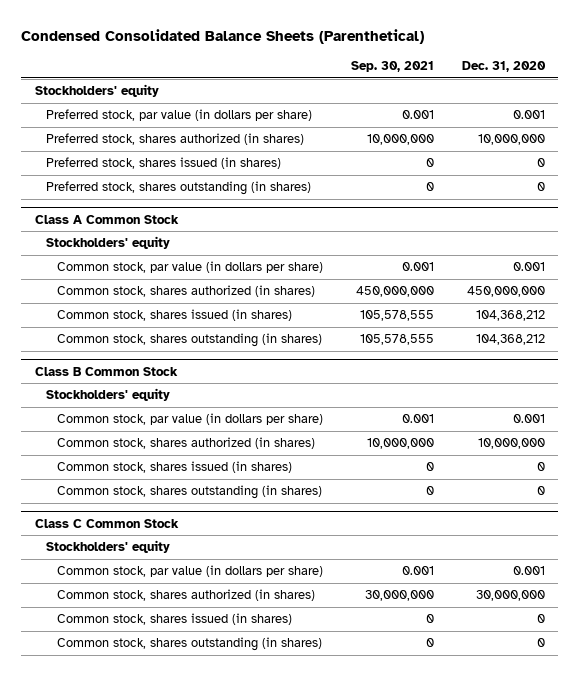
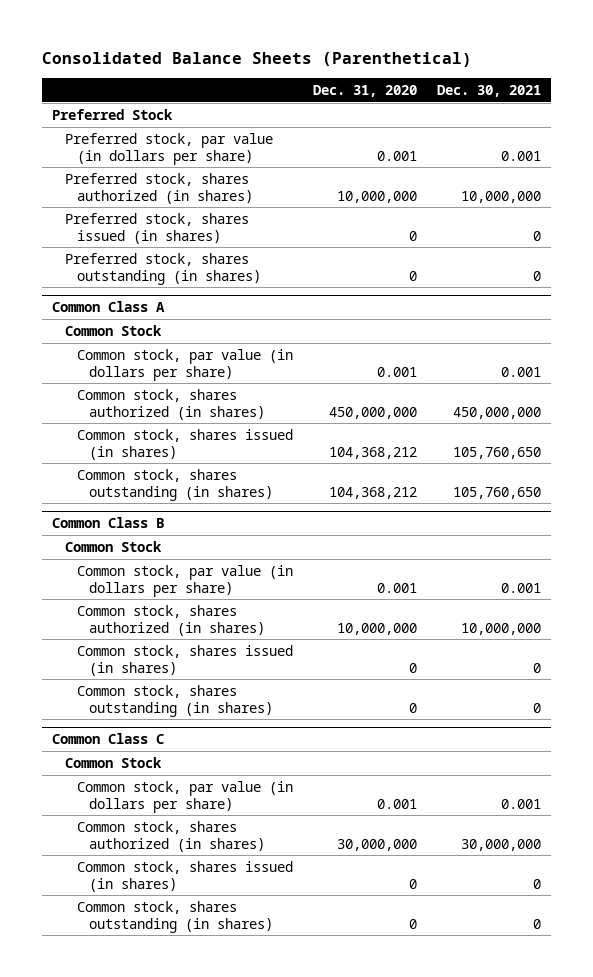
- Condensed Consolidated Balance Sheets (Parenthetical)
+ Consolidated Balance Sheets (Parenthetical)
- | Sep. 30, 2021 | Dec. 31, 2020
+ | Dec. 31, 2020 | Dec. 30, 2021
- Stockholders' equity
+ Preferred Stock
- Class A Common Stock
- Stockholders' equity
+ Common Class A
+ Common Stock
- Class B Common Stock
- Stockholders' equity
+ Common Class B
+ Common Stock
- Class C Common Stock
- Stockholders' equity
+ Common Class C
+ Common Stock

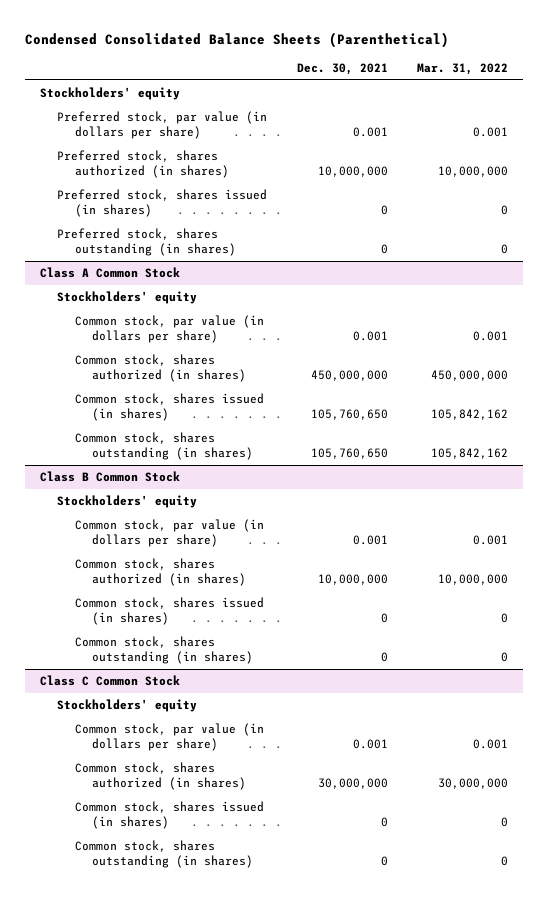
- Consolidated Balance Sheets (Parenthetical)
+ Condensed Consolidated Balance Sheets (Parenthetical)
- | Dec. 31, 2020 | Dec. 30, 2021
+ | Dec. 30, 2021 | Mar. 31, 2022
- Preferred Stock
+ Stockholders' equity
- Common Class A
- Common Stock
+ Class A Common Stock
+ Stockholders' equity
- Common Class B
- Common Stock
+ Class B Common Stock
+ Stockholders' equity
- Common Class C
- Common Stock
+ Class C Common Stock
+ Stockholders' equity

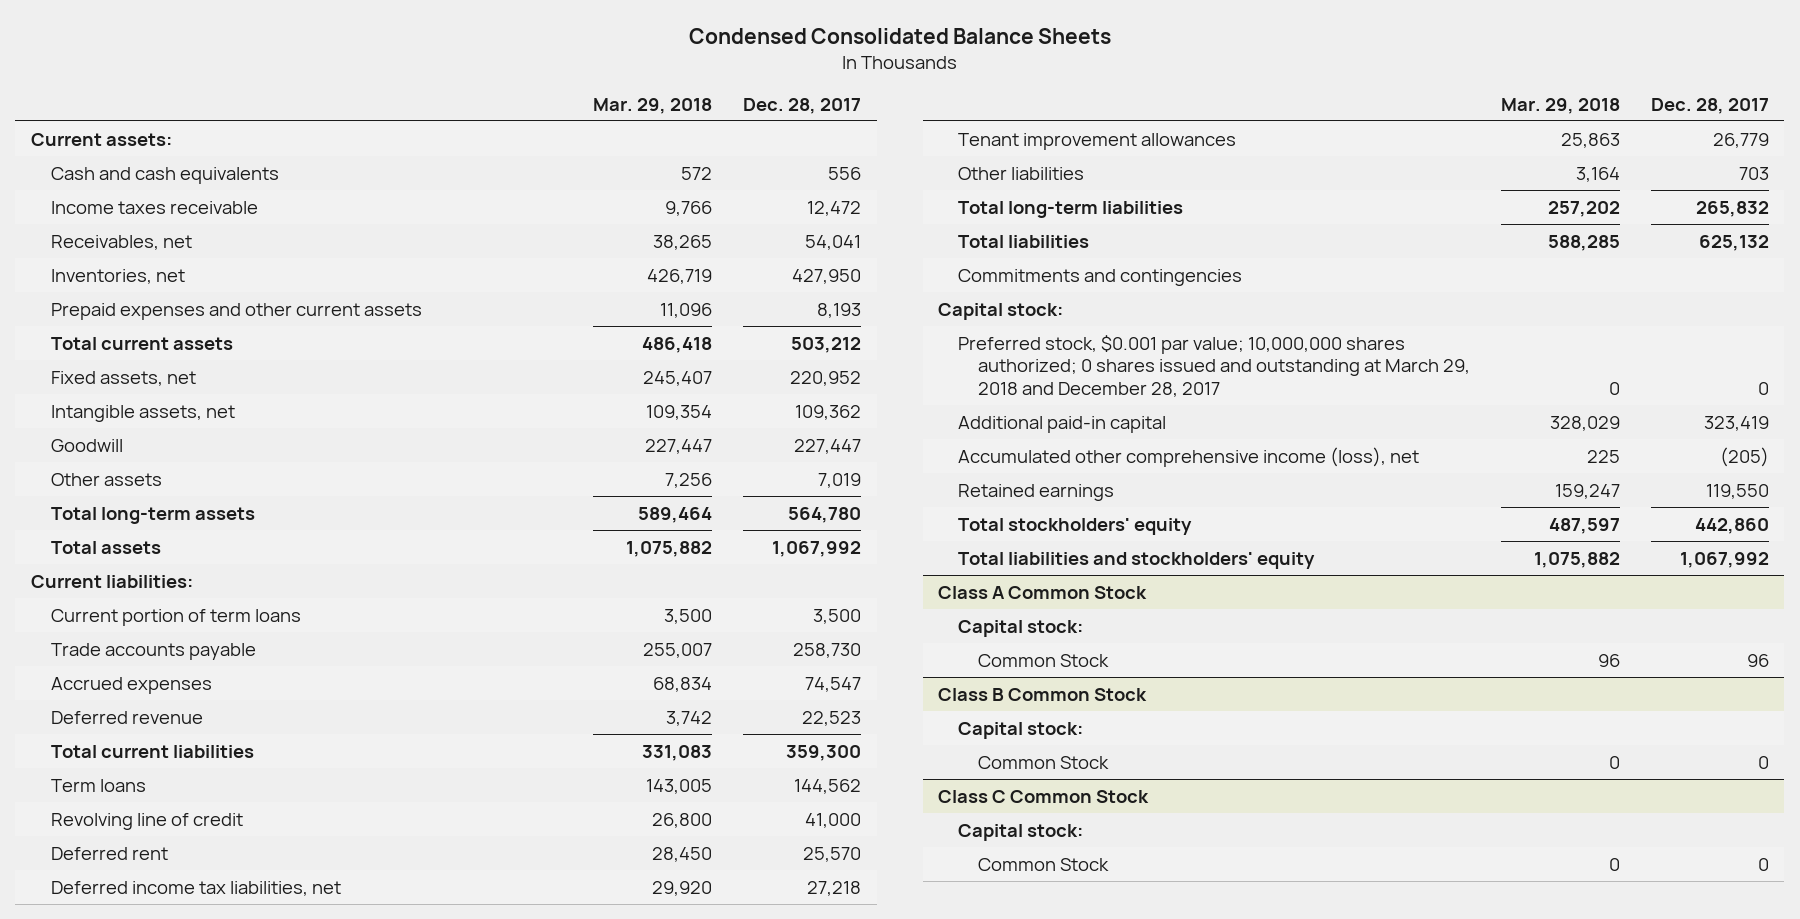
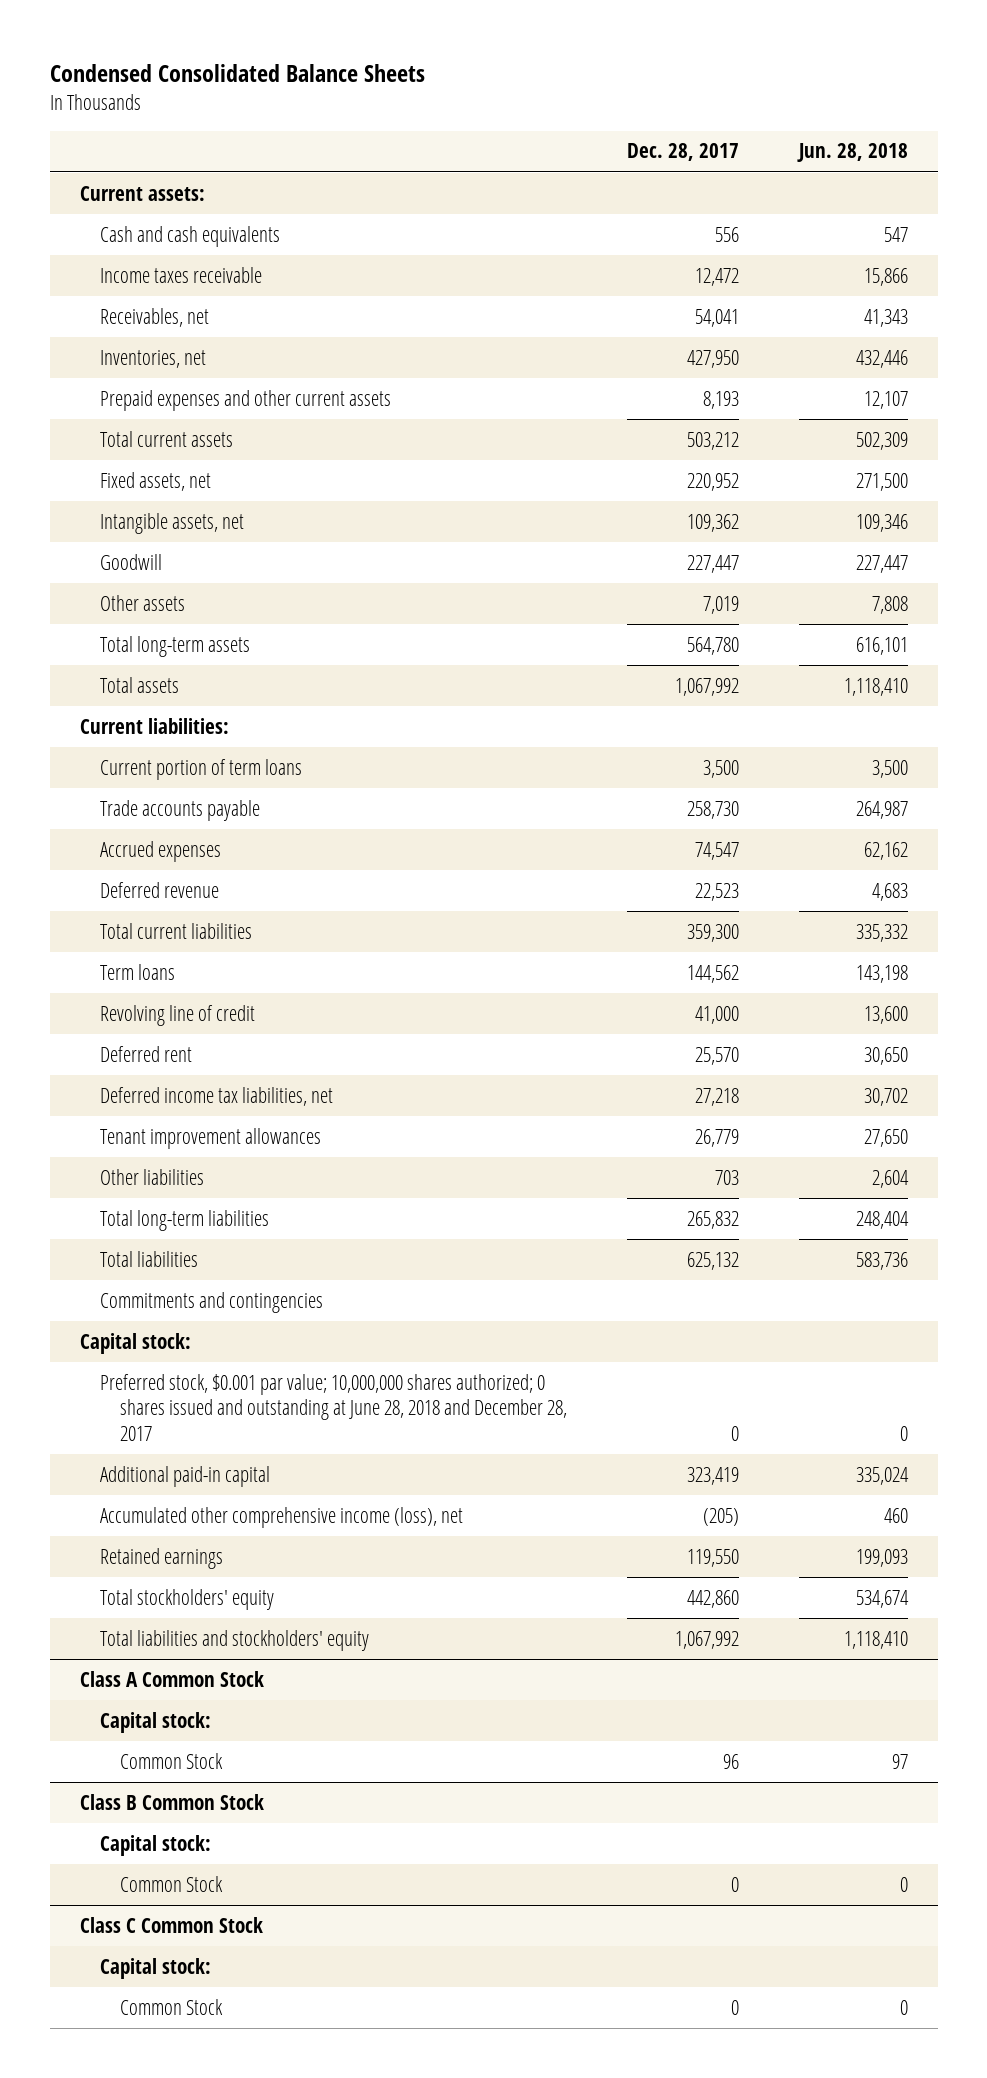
- | Mar. 29, 2018 | Dec. 28, 2017
+ | Dec. 28, 2017 | Jun. 28, 2018
- Preferred stock, $0.001 par value; 10,000,000 shares authorized; 0 shares issued and outstanding at March 29, 2018 and December 28, 2017 | 0 | 0
+ Preferred stock, $0.001 par value; 10,000,000 shares authorized; 0 shares issued and outstanding at June 28, 2018 and December 28, 2017 | 0 | 0

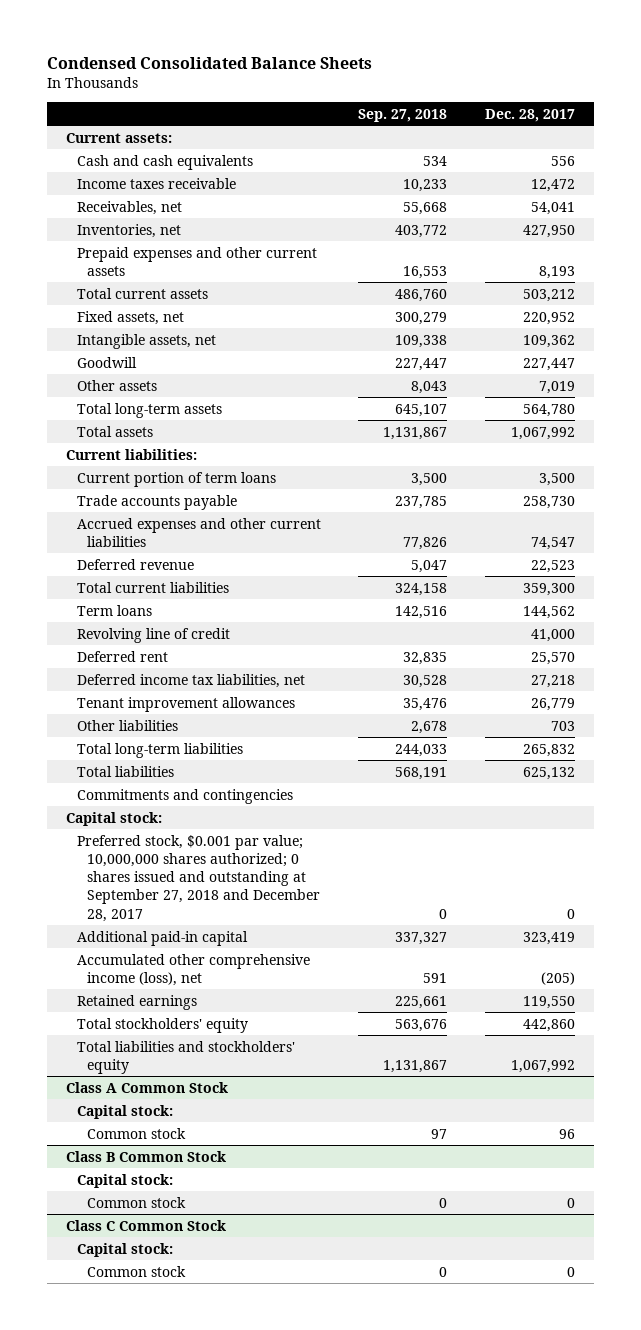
- | Dec. 28, 2017 | Jun. 28, 2018
+ | Sep. 27, 2018 | Dec. 28, 2017
- Accrued expenses | 74,547 | 62,162
+ Accrued expenses and other current liabilities | 77,826 | 74,547
- Preferred stock, $0.001 par value; 10,000,000 shares authorized; 0 shares issued and outstanding at June 28, 2018 and December 28, 2017 | 0 | 0
+ Preferred stock, $0.001 par value; 10,000,000 shares authorized; 0 shares issued and outstanding at September 27, 2018 and December 28, 2017 | 0 | 0
@ Class A Common Stock
- Common Stock | 96 | 97
+ Common stock | 97 | 96
@ Class B Common Stock
- Common Stock | 0 | 0
+ Common stock | 0 | 0
@ Class C Common Stock
- Common Stock | 0 | 0
+ Common stock | 0 | 0

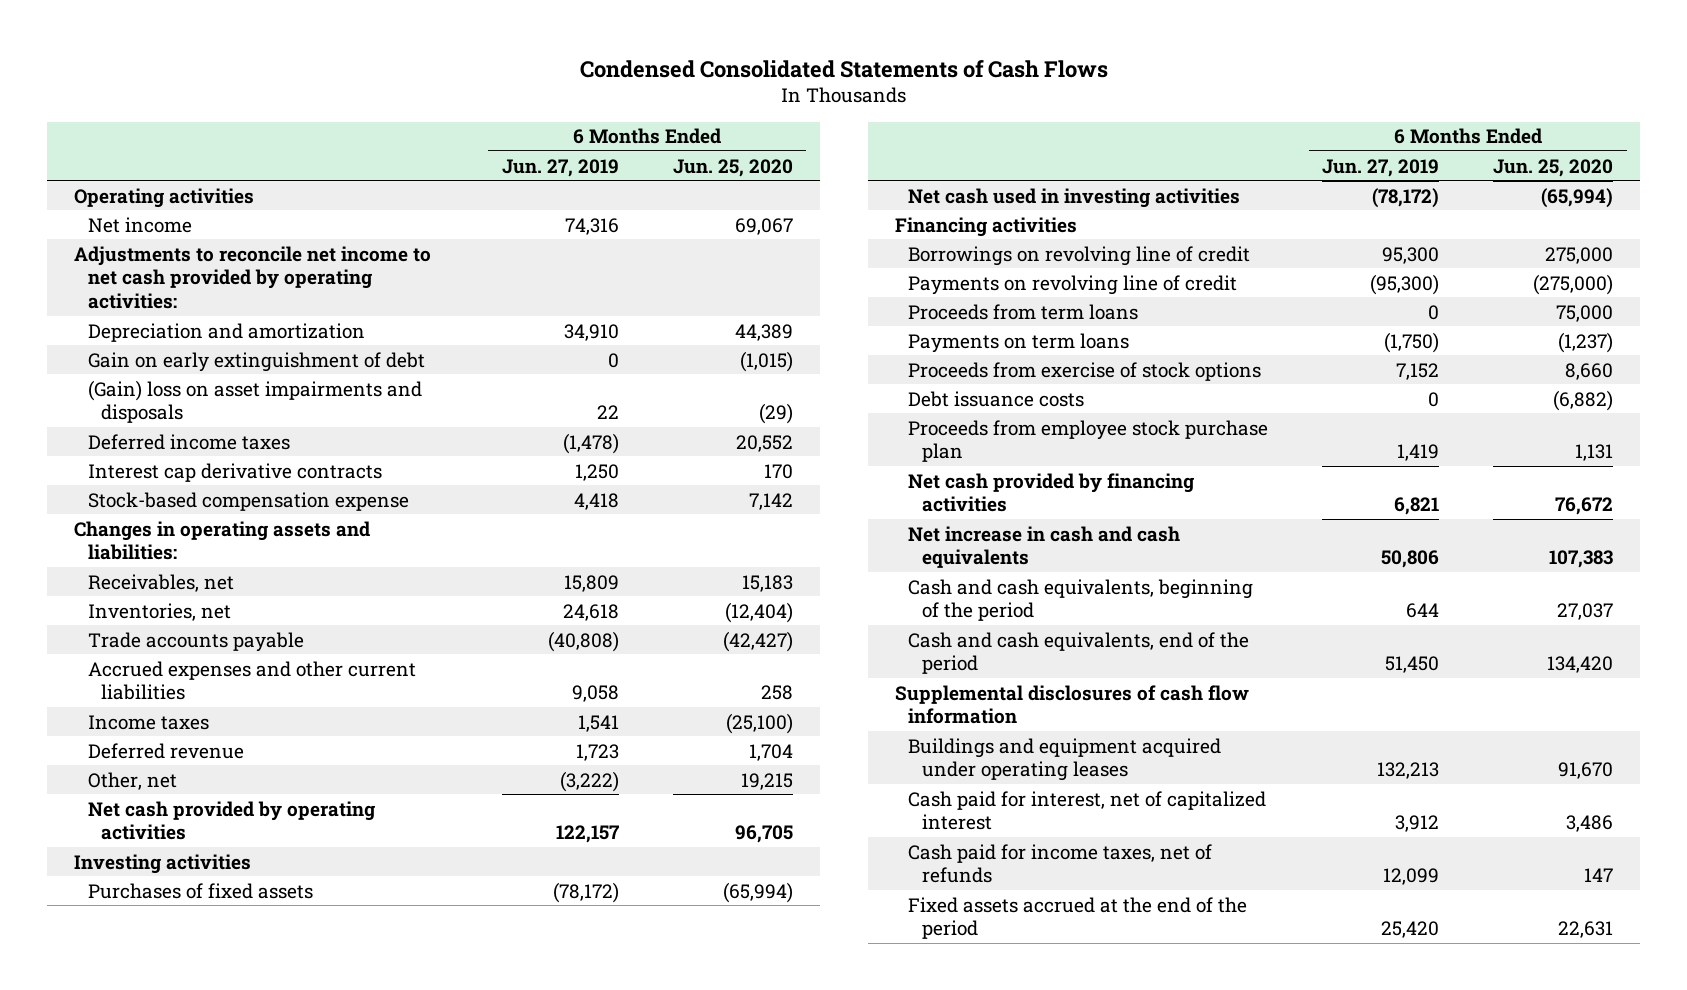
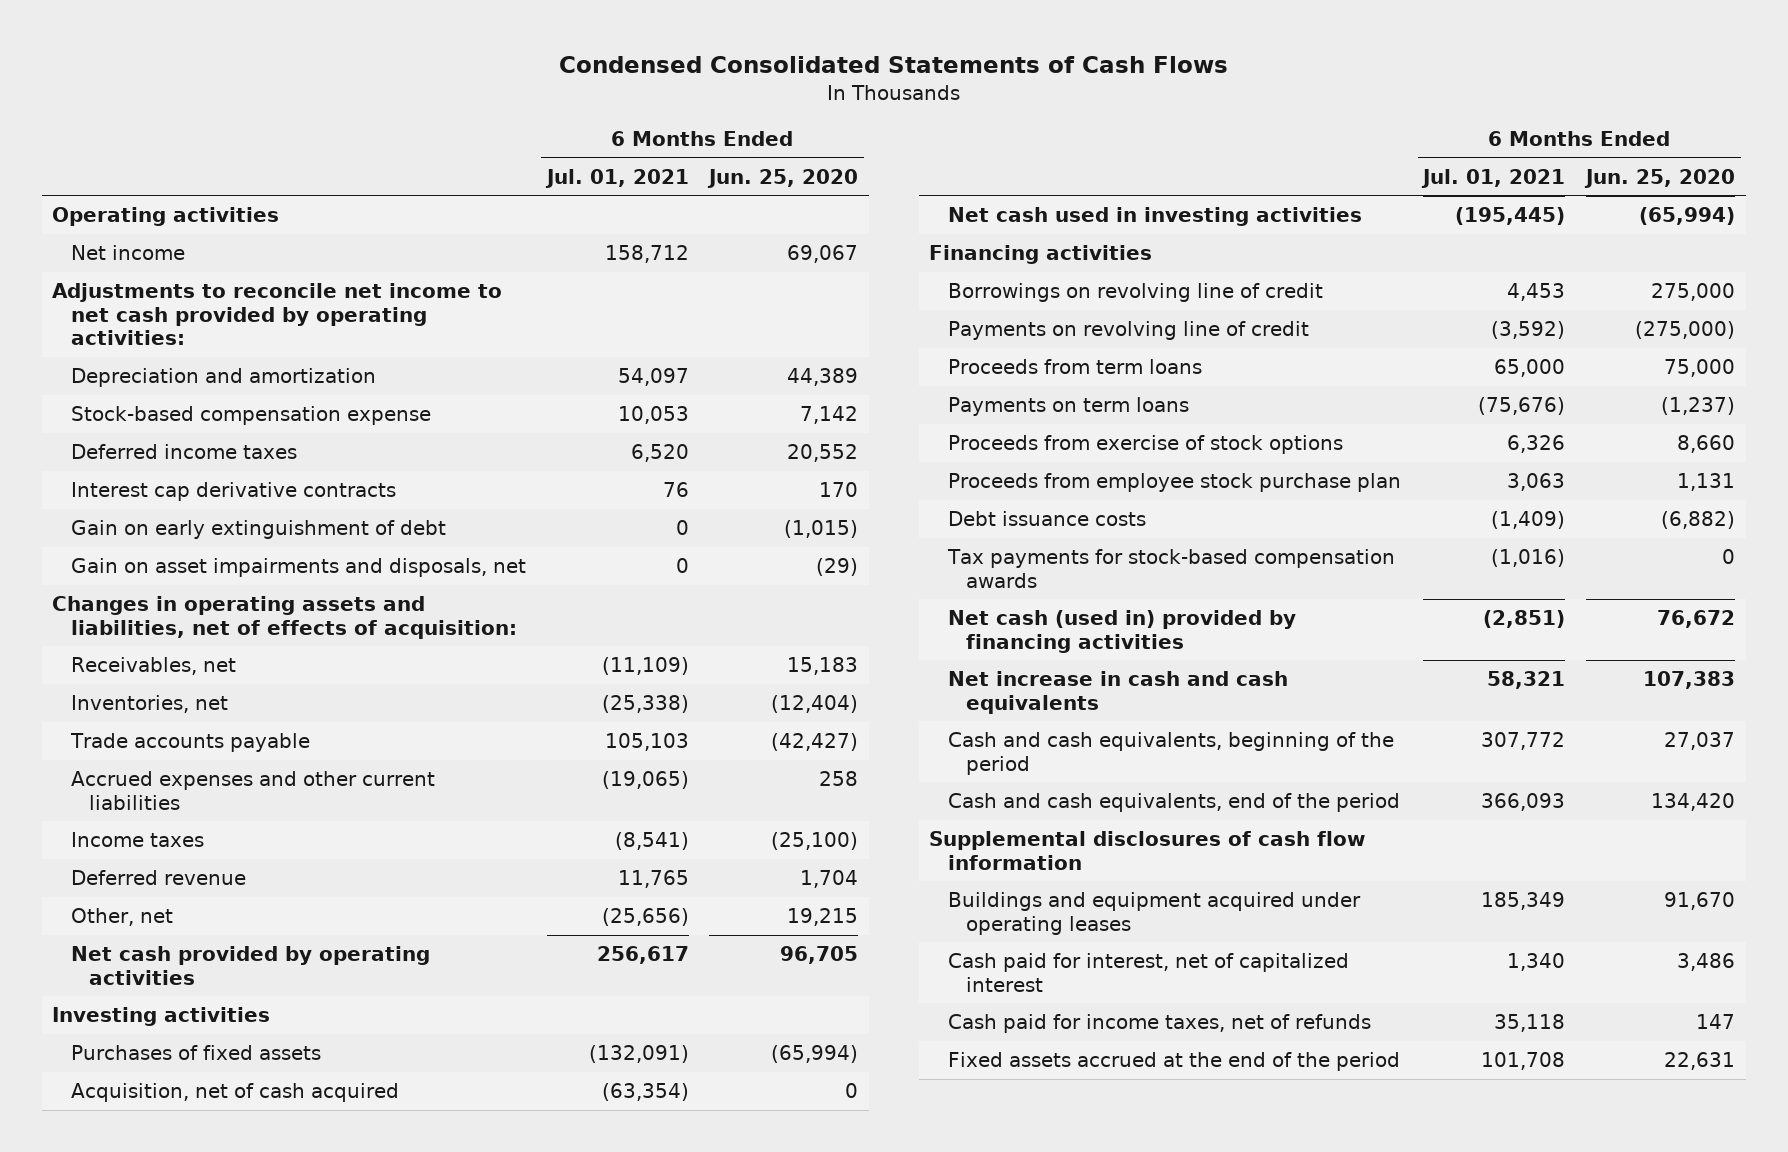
- | 6 Months Ended Jun. 27, 2019 | 6 Months Ended Jun. 25, 2020
+ | 6 Months Ended Jul. 01, 2021 | 6 Months Ended Jun. 25, 2020
- (Gain) loss on asset impairments and disposals | 22 | (29)
moved up: Stock-based compensation expense | 10,053 | 7,142
- Changes in operating assets and liabilities:
moved down: Gain on early extinguishment of debt | 0 | (1,015)
+ Gain on asset impairments and disposals, net | 0 | (29)
+ Changes in operating assets and liabilities, net of effects of acquisition:
+ Acquisition, net of cash acquired | (63,354) | 0
- Net cash provided by financing activities | 6,821 | 76,672
moved down: Debt issuance costs | (1,409) | (6,882)
+ Tax payments for stock-based compensation awards | (1,016) | 0
+ Net cash (used in) provided by financing activities | (2,851) | 76,672

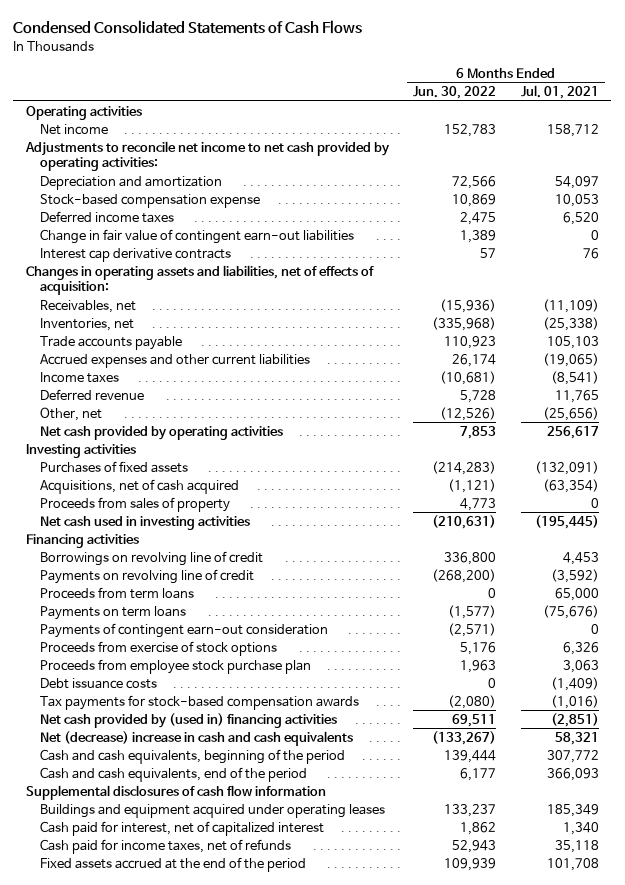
- | 6 Months Ended Jul. 01, 2021 | 6 Months Ended Jun. 25, 2020
+ | 6 Months Ended Jun. 30, 2022 | 6 Months Ended Jul. 01, 2021
+ Change in fair value of contingent earn-out liabilities | 1,389 | 0
- Gain on early extinguishment of debt | 0 | (1,015)
- Gain on asset impairments and disposals, net | 0 | (29)
- Acquisition, net of cash acquired | (63,354) | 0
+ Acquisitions, net of cash acquired | (1,121) | (63,354)
+ Proceeds from sales of property | 4,773 | 0
+ Payments of contingent earn-out consideration | (2,571) | 0
- Net cash (used in) provided by financing activities | (2,851) | 76,672
- Net increase in cash and cash equivalents | 58,321 | 107,383
+ Net cash provided by (used in) financing activities | 69,511 | (2,851)
+ Net (decrease) increase in cash and cash equivalents | (133,267) | 58,321

